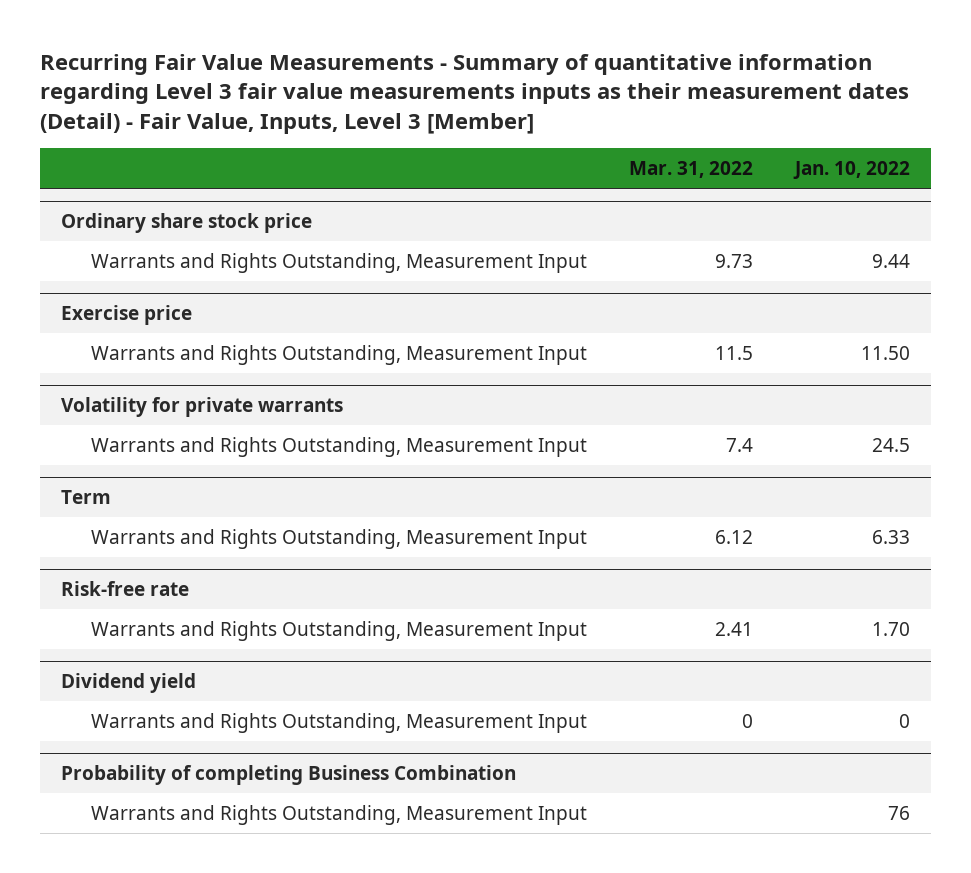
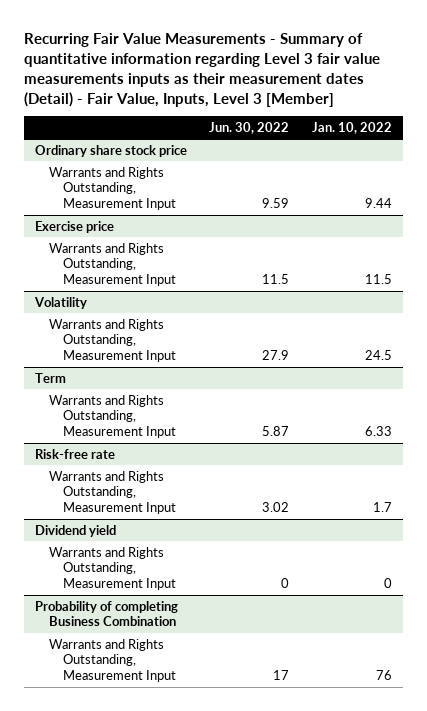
- | Mar. 31, 2022 | Jan. 10, 2022
+ | Jun. 30, 2022 | Jan. 10, 2022
@ Exercise price
- Warrants and Rights Outstanding, Measurement Input | 11.5 | 11.50
- Volatility for private warrants
@ Exercise price
+ Warrants and Rights Outstanding, Measurement Input | 11.5 | 11.5
+ Volatility
@ Risk-free rate
- Warrants and Rights Outstanding, Measurement Input | 2.41 | 1.70
+ Warrants and Rights Outstanding, Measurement Input | 3.02 | 1.7

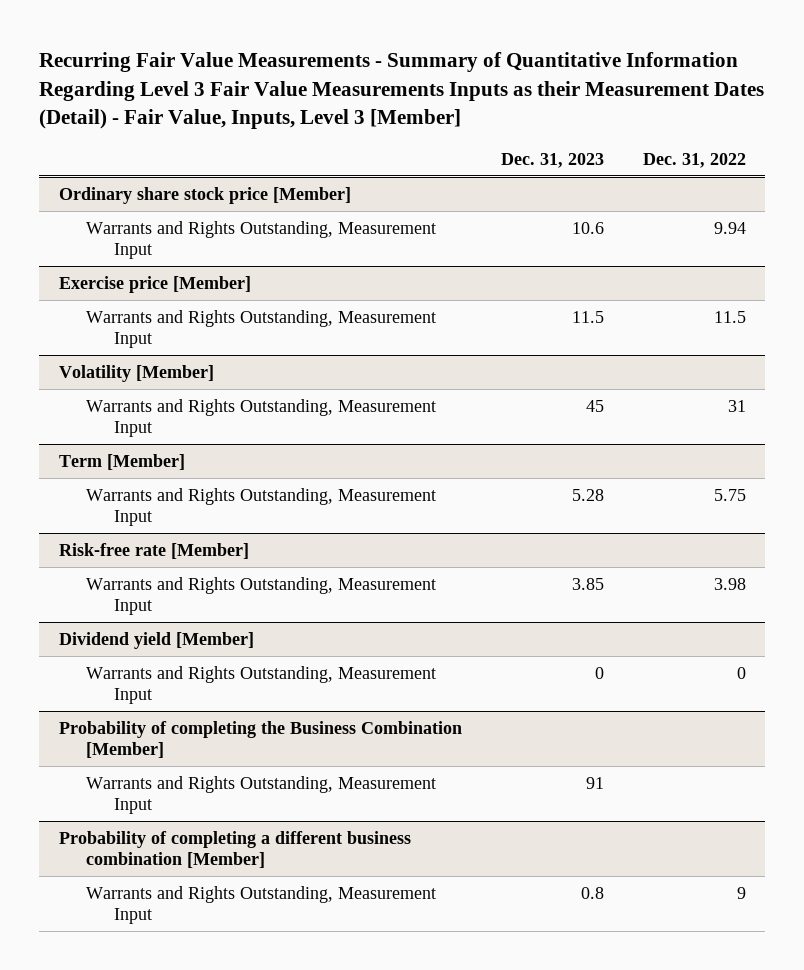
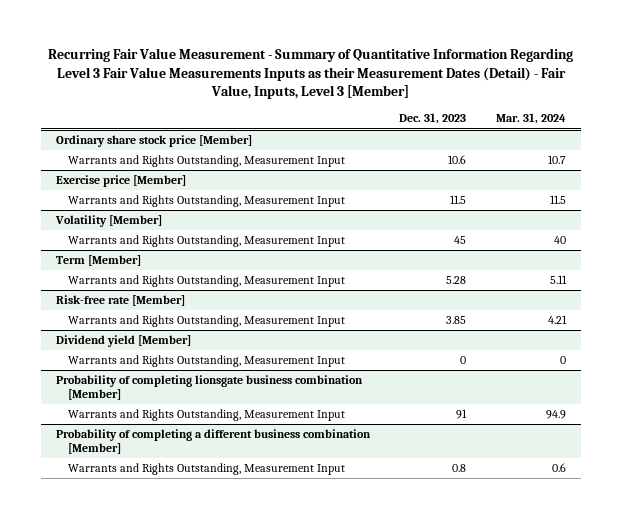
- Recurring Fair Value Measurements - Summary of Quantitative Information Regarding Level 3 Fair Value Measurements Inputs as their Measurement Dates (Detail) - Fair Value, Inputs, Level 3 [Member]
+ Recurring Fair Value Measurement - Summary of Quantitative Information Regarding Level 3 Fair Value Measurements Inputs as their Measurement Dates (Detail) - Fair Value, Inputs, Level 3 [Member]
- | Dec. 31, 2023 | Dec. 31, 2022
+ | Dec. 31, 2023 | Mar. 31, 2024
- Probability of completing the Business Combination [Member]
+ Probability of completing lionsgate business combination [Member]

